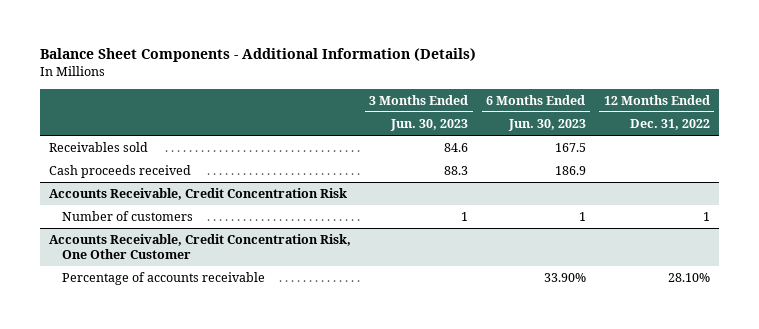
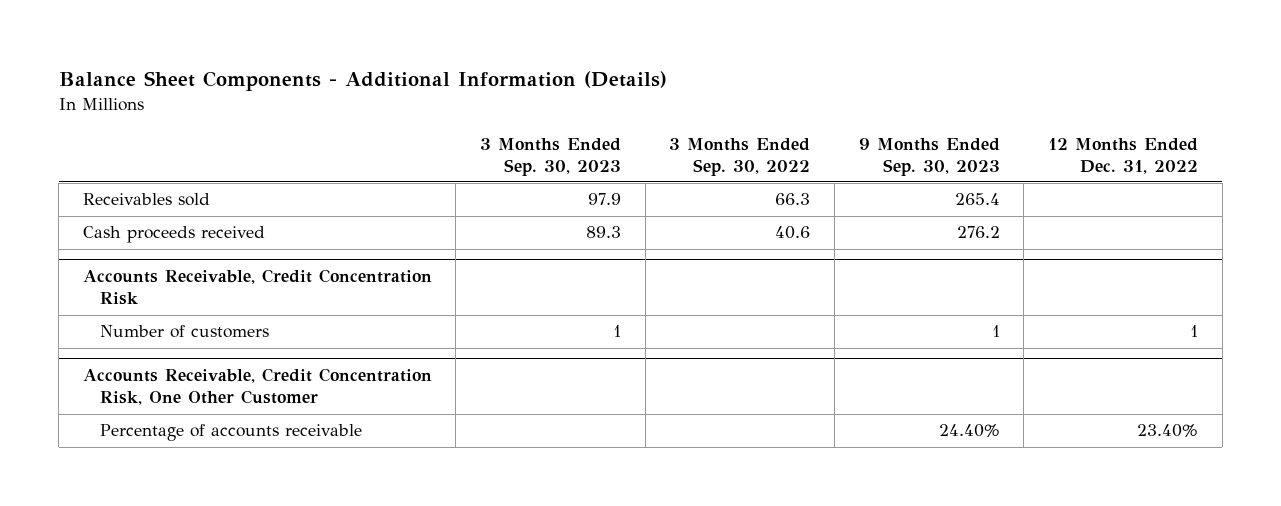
- | 3 Months Ended Jun. 30, 2023 | 6 Months Ended Jun. 30, 2023 | 12 Months Ended Dec. 31, 2022
+ | 3 Months Ended Sep. 30, 2023 | 3 Months Ended Sep. 30, 2022 | 9 Months Ended Sep. 30, 2023 | 12 Months Ended Dec. 31, 2022
@ Accounts Receivable, Credit Concentration Risk, One Other Customer
- Percentage of accounts receivable | | 33.90% | 28.10%
+ Percentage of accounts receivable | | | 24.40% | 23.40%

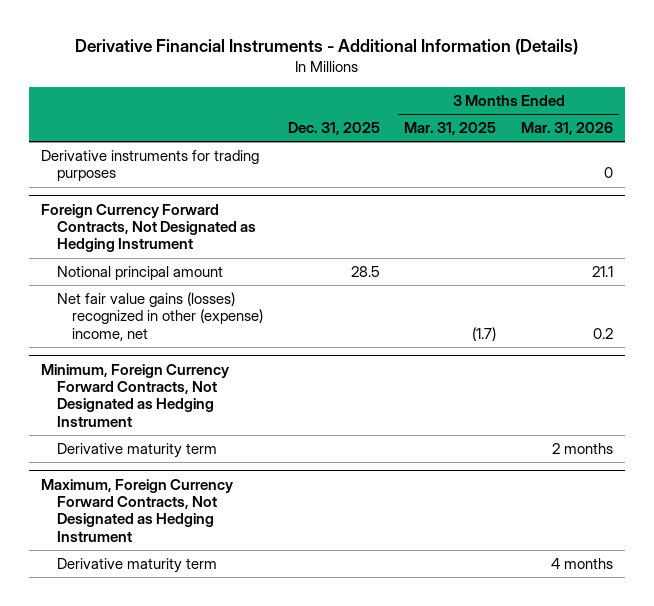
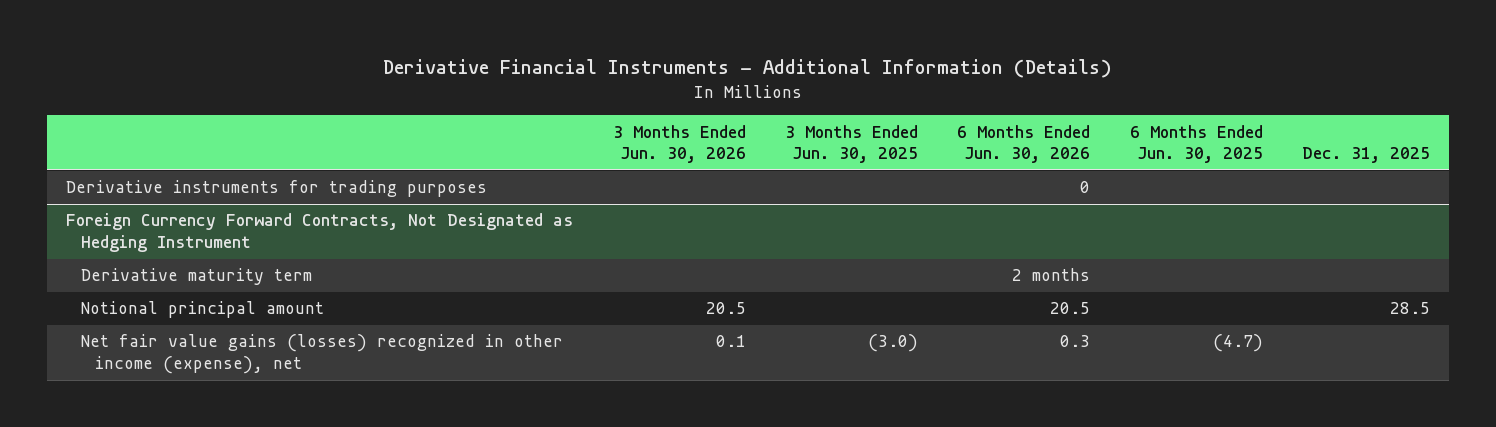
- | Dec. 31, 2025 | 3 Months Ended Mar. 31, 2025 | 3 Months Ended Mar. 31, 2026
+ | 3 Months Ended Jun. 30, 2026 | 3 Months Ended Jun. 30, 2025 | 6 Months Ended Jun. 30, 2026 | 6 Months Ended Jun. 30, 2025 | Dec. 31, 2025
@ Foreign Currency Forward Contracts, Not Designated as Hedging Instrument
+ Derivative maturity term | | | 2 months | |
- Net fair value gains (losses) recognized in other (expense) income, net | | (1.7) | 0.2
- Minimum, Foreign Currency Forward Contracts, Not Designated as Hedging Instrument
- Derivative maturity term | | | 2 months
- Maximum, Foreign Currency Forward Contracts, Not Designated as Hedging Instrument
- Derivative maturity term | | | 4 months
@ Foreign Currency Forward Contracts, Not Designated as Hedging Instrument
+ Net fair value gains (losses) recognized in other income (expense), net | 0.1 | (3.0) | 0.3 | (4.7) |

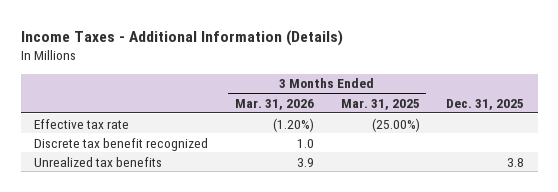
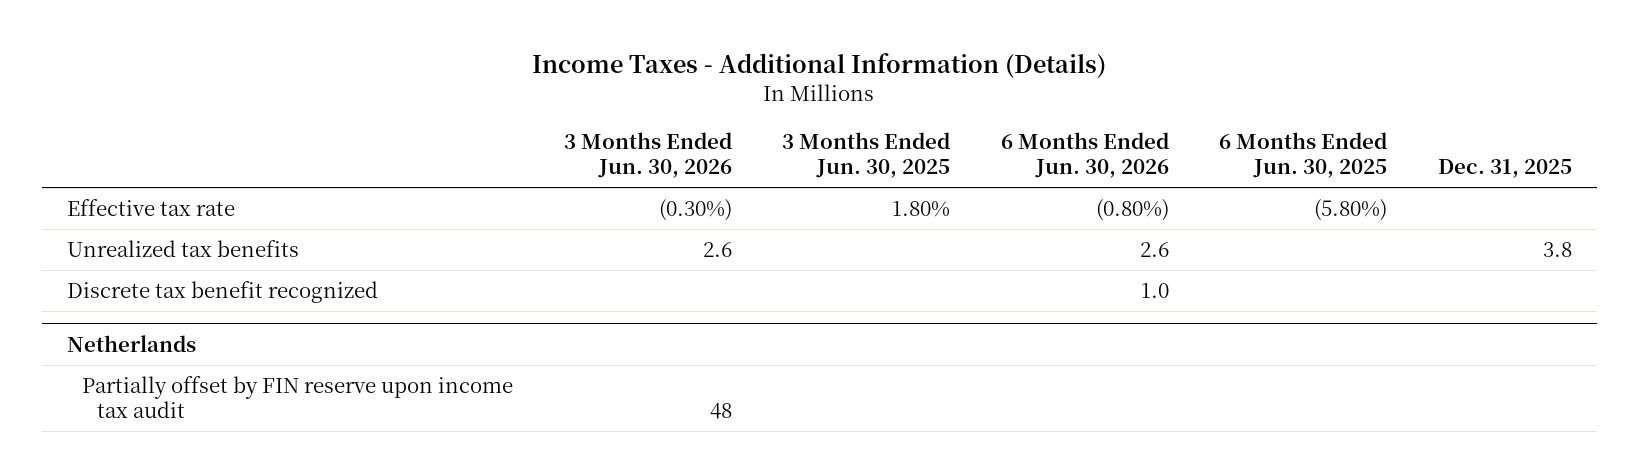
- | 3 Months Ended Mar. 31, 2026 | 3 Months Ended Mar. 31, 2025 | Dec. 31, 2025
+ | 3 Months Ended Jun. 30, 2026 | 3 Months Ended Jun. 30, 2025 | 6 Months Ended Jun. 30, 2026 | 6 Months Ended Jun. 30, 2025 | Dec. 31, 2025
moved down: Discrete tax benefit recognized | | | 1.0 | |
+ Netherlands
+ Partially offset by FIN reserve upon income tax audit | 48 | | | |

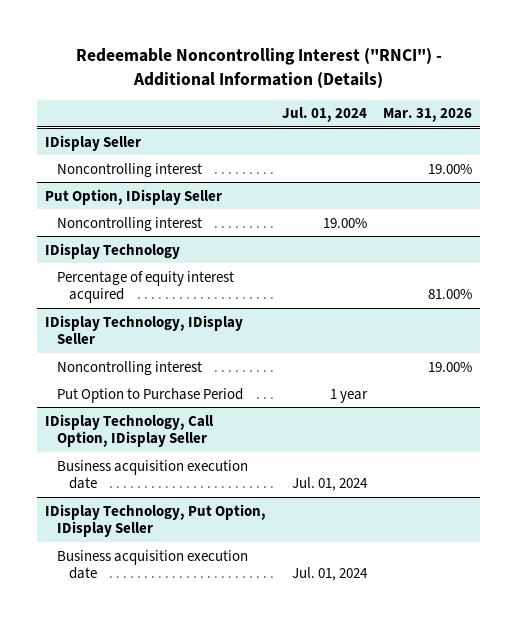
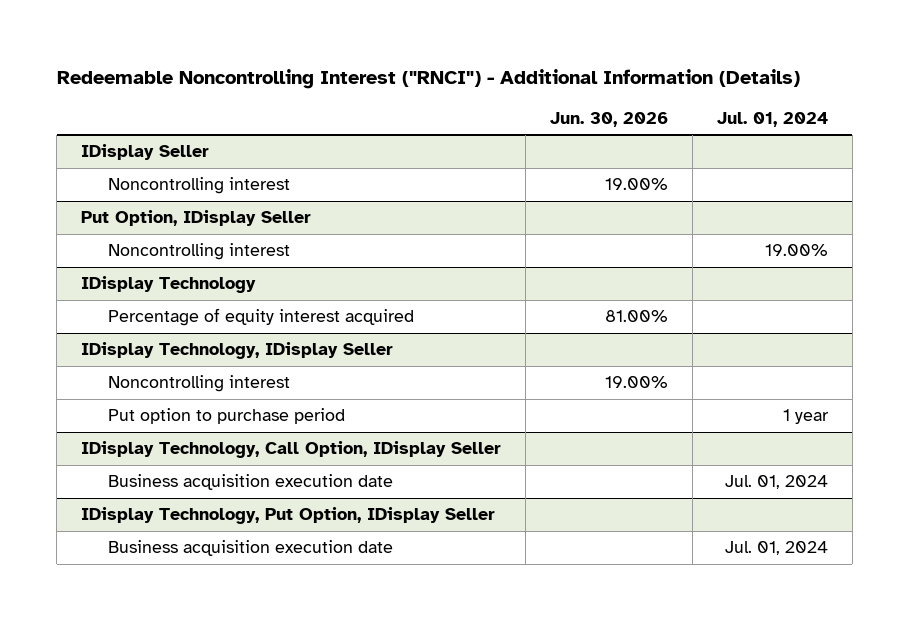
- | Jul. 01, 2024 | Mar. 31, 2026
+ | Jun. 30, 2026 | Jul. 01, 2024
@ IDisplay Technology, IDisplay Seller
- Put Option to Purchase Period | 1 year |
+ Put option to purchase period | | 1 year

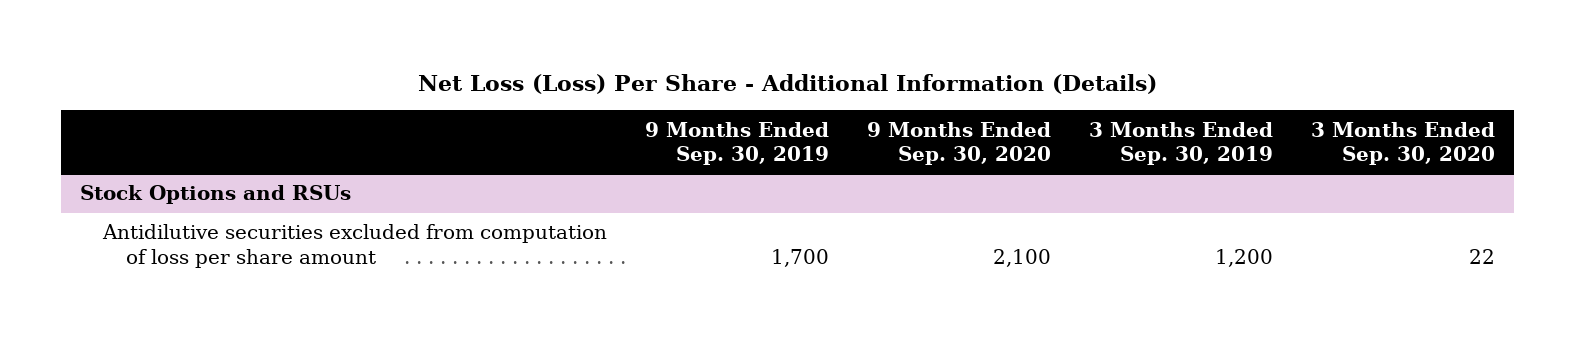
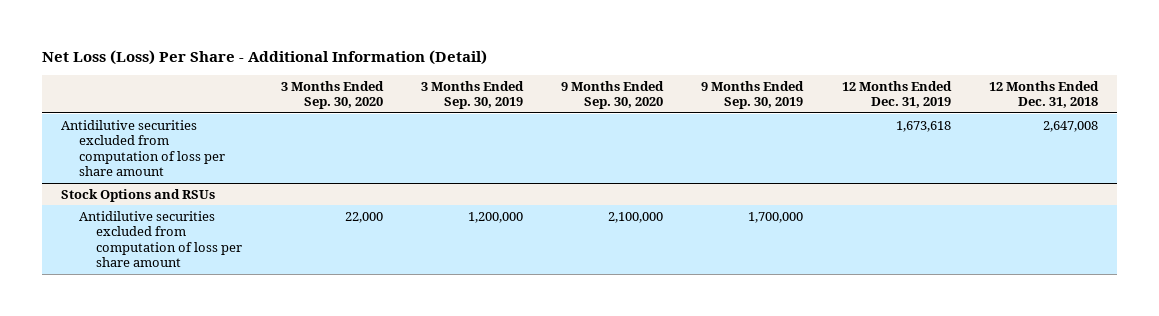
- Net Loss (Loss) Per Share - Additional Information (Details)
+ Net Loss (Loss) Per Share - Additional Information (Detail)
- | 9 Months Ended Sep. 30, 2019 | 9 Months Ended Sep. 30, 2020 | 3 Months Ended Sep. 30, 2019 | 3 Months Ended Sep. 30, 2020
+ | 3 Months Ended Sep. 30, 2020 | 3 Months Ended Sep. 30, 2019 | 9 Months Ended Sep. 30, 2020 | 9 Months Ended Sep. 30, 2019 | 12 Months Ended Dec. 31, 2019 | 12 Months Ended Dec. 31, 2018
+ Antidilutive securities excluded from computation of loss per share amount | | | | | 1,673,618 | 2,647,008
@ Stock Options and RSUs
- Antidilutive securities excluded from computation of loss per share amount | 1,700 | 2,100 | 1,200 | 22
+ Antidilutive securities excluded from computation of loss per share amount | 22,000 | 1,200,000 | 2,100,000 | 1,700,000 | |

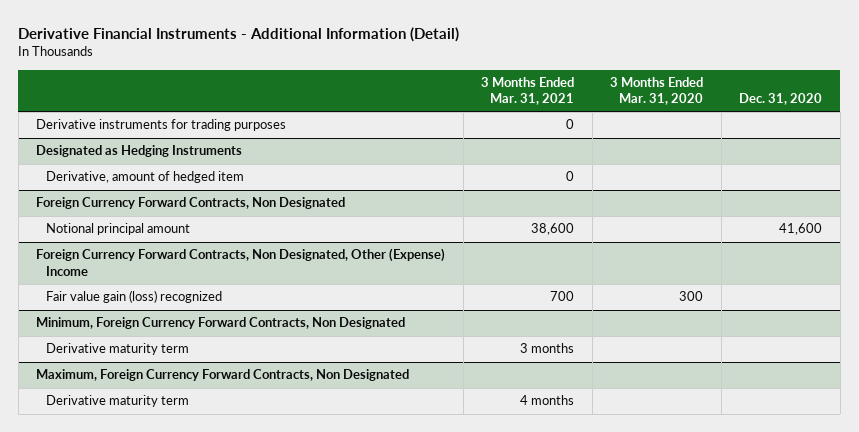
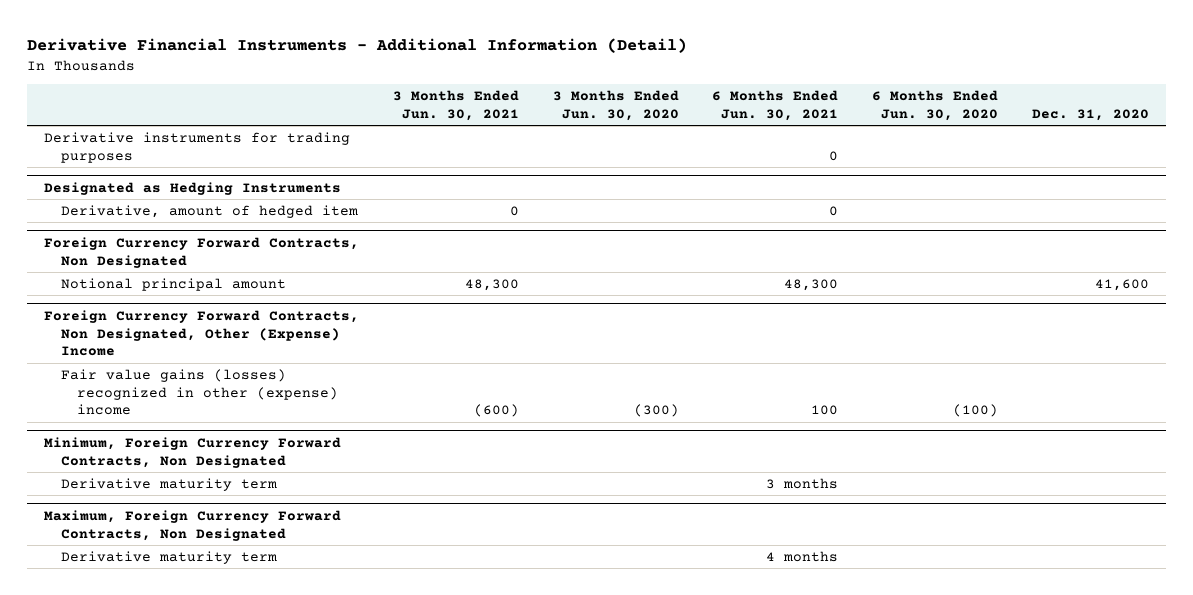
- | 3 Months Ended Mar. 31, 2021 | 3 Months Ended Mar. 31, 2020 | Dec. 31, 2020
+ | 3 Months Ended Jun. 30, 2021 | 3 Months Ended Jun. 30, 2020 | 6 Months Ended Jun. 30, 2021 | 6 Months Ended Jun. 30, 2020 | Dec. 31, 2020
@ Foreign Currency Forward Contracts, Non Designated, Other (Expense) Income
- Fair value gain (loss) recognized | 700 | 300 |
+ Fair value gains (losses) recognized in other (expense) income | (600) | (300) | 100 | (100) |

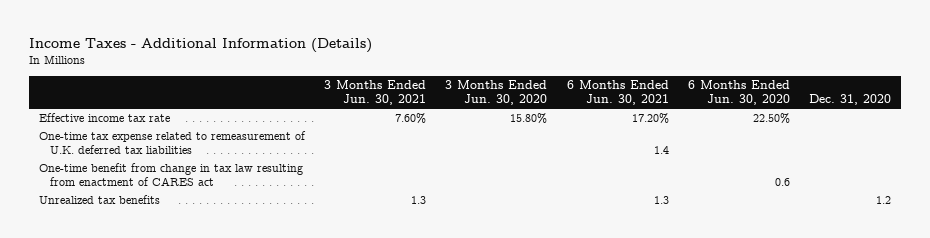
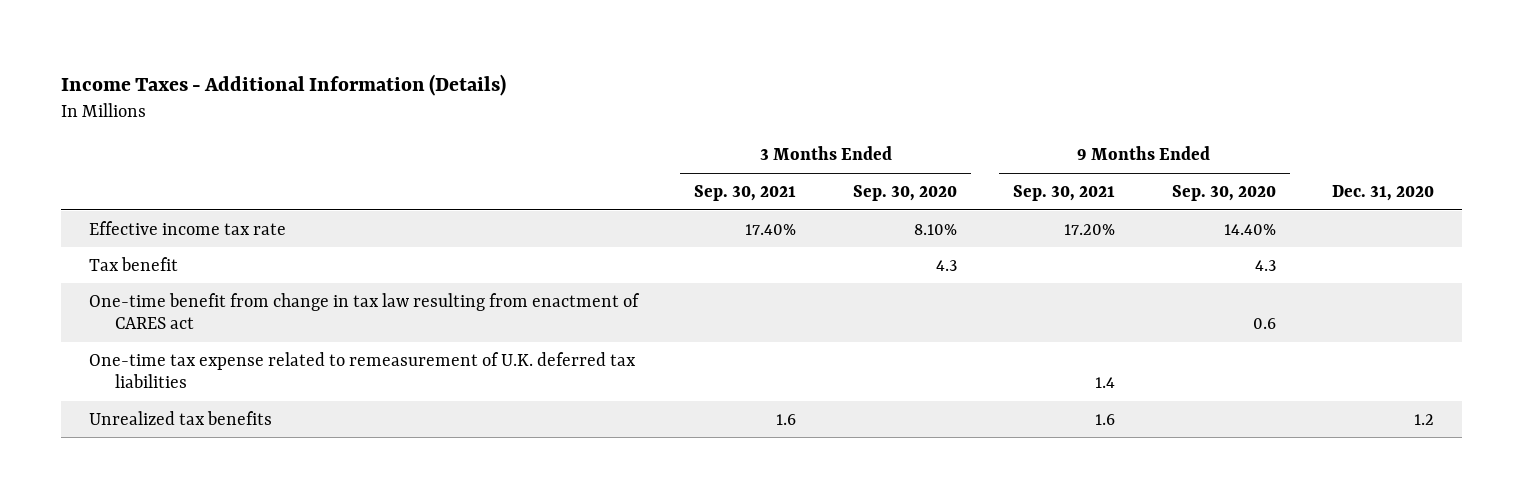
- | 3 Months Ended Jun. 30, 2021 | 3 Months Ended Jun. 30, 2020 | 6 Months Ended Jun. 30, 2021 | 6 Months Ended Jun. 30, 2020 | Dec. 31, 2020
+ | 3 Months Ended Sep. 30, 2021 | 3 Months Ended Sep. 30, 2020 | 9 Months Ended Sep. 30, 2021 | 9 Months Ended Sep. 30, 2020 | Dec. 31, 2020
+ Tax benefit | | 4.3 | | 4.3 |
moved down: One-time tax expense related to remeasurement of U.K. deferred tax liabilities | | | 1.4 | |

